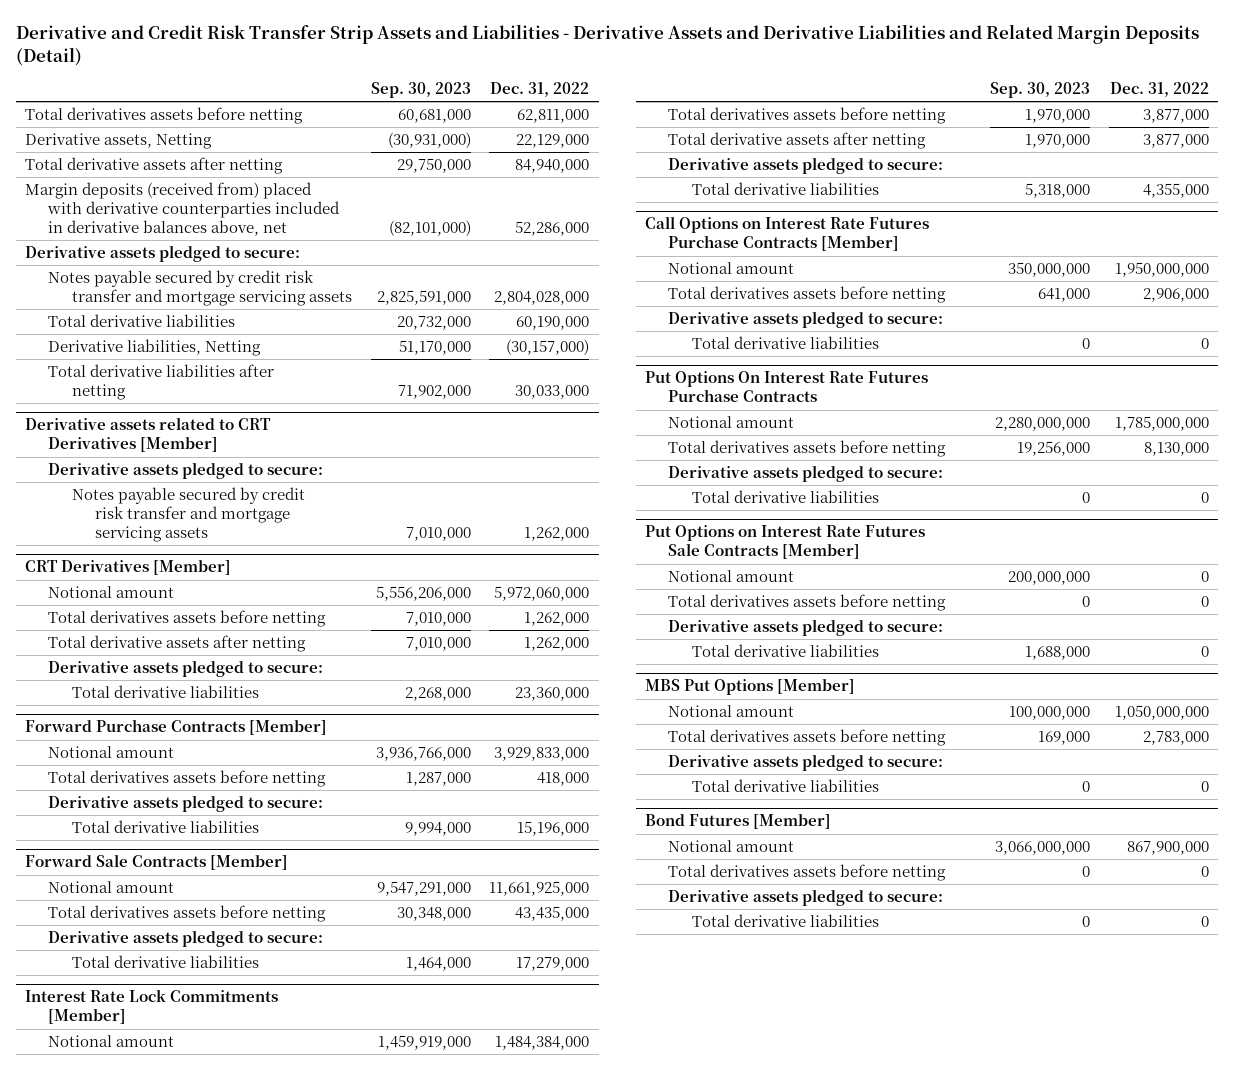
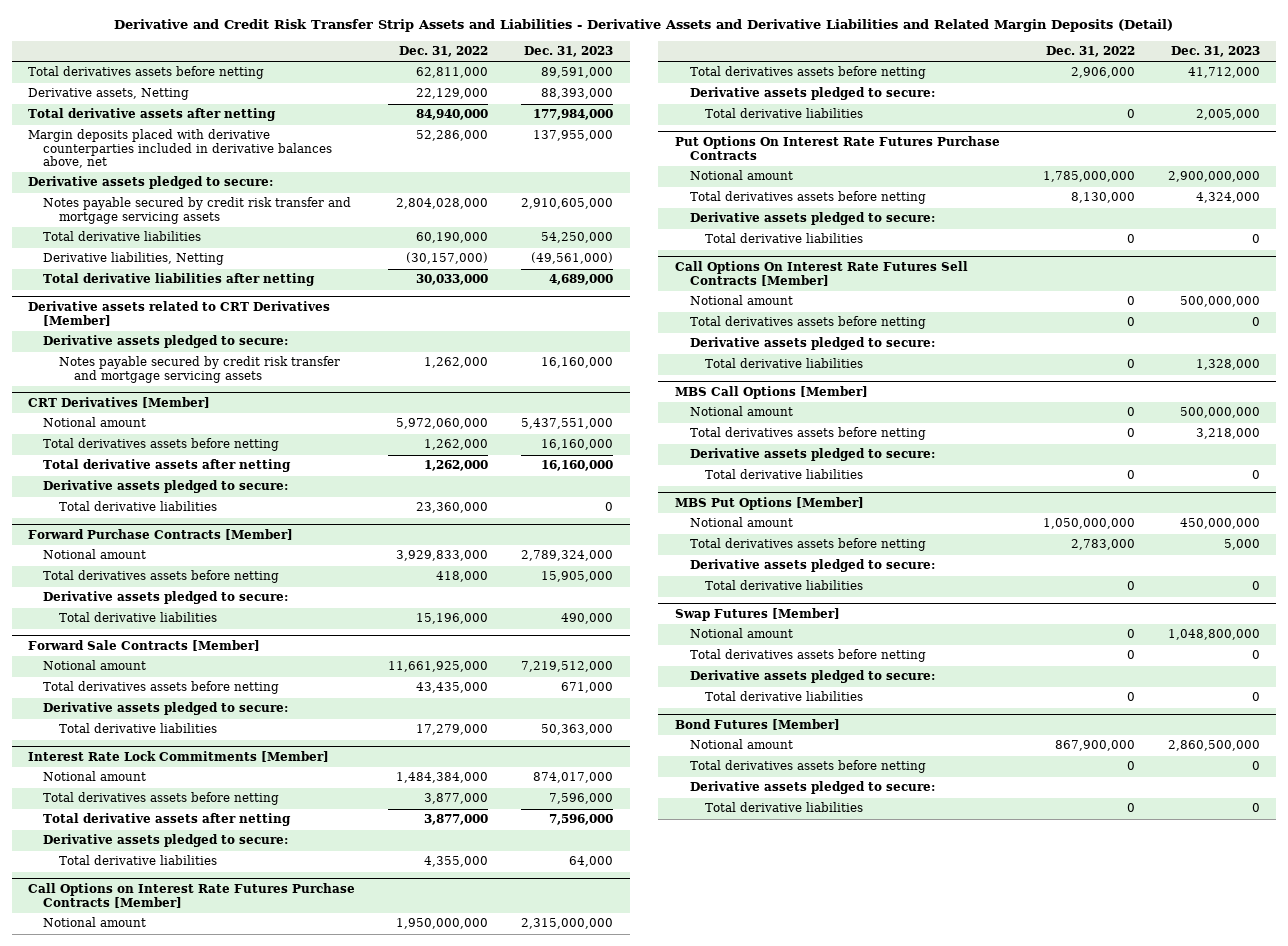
- | Sep. 30, 2023 | Dec. 31, 2022
+ | Dec. 31, 2022 | Dec. 31, 2023
- Margin deposits (received from) placed with derivative counterparties included in derivative balances above, net | (82,101,000) | 52,286,000
+ Margin deposits placed with derivative counterparties included in derivative balances above, net | 52,286,000 | 137,955,000
- Put Options on Interest Rate Futures Sale Contracts [Member]
+ Call Options On Interest Rate Futures Sell Contracts [Member]
+ MBS Call Options [Member]
+ Notional amount | 0 | 500,000,000
+ Total derivatives assets before netting | 0 | 3,218,000
+ Derivative assets pledged to secure:
+ Total derivative liabilities | 0 | 0
+ Swap Futures [Member]
+ Notional amount | 0 | 1,048,800,000
+ Total derivatives assets before netting | 0 | 0
+ Derivative assets pledged to secure:
+ Total derivative liabilities | 0 | 0

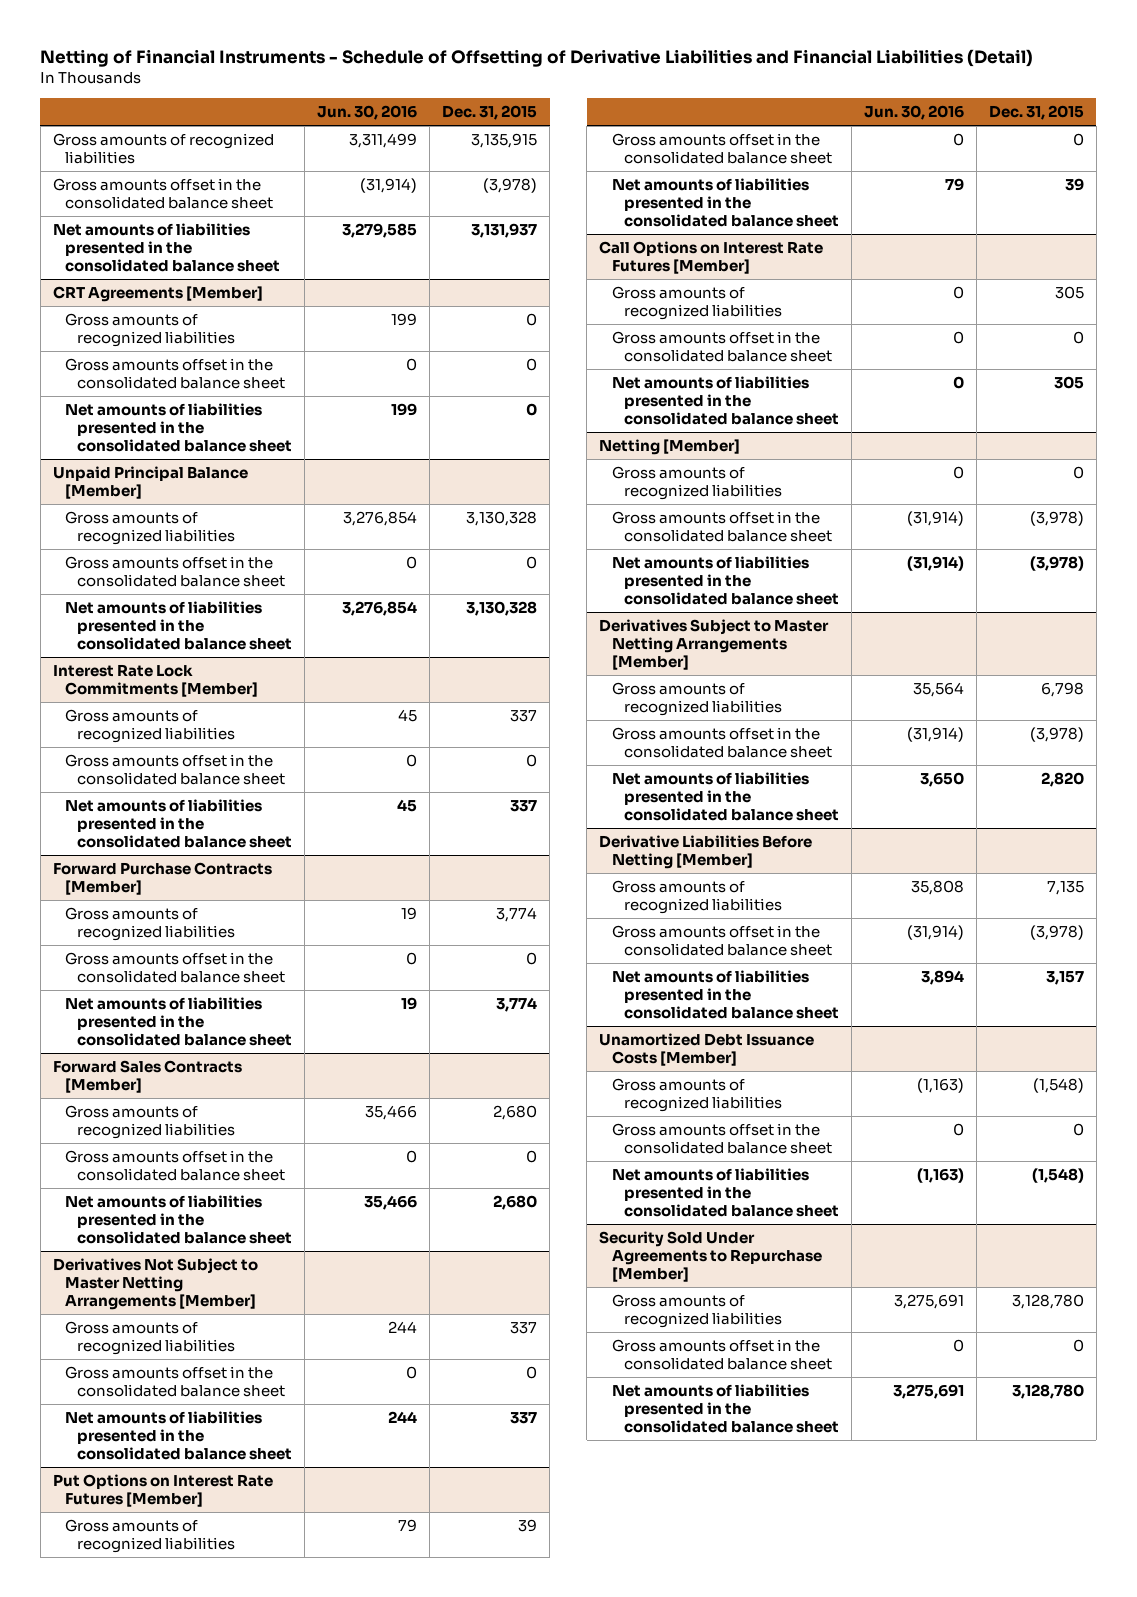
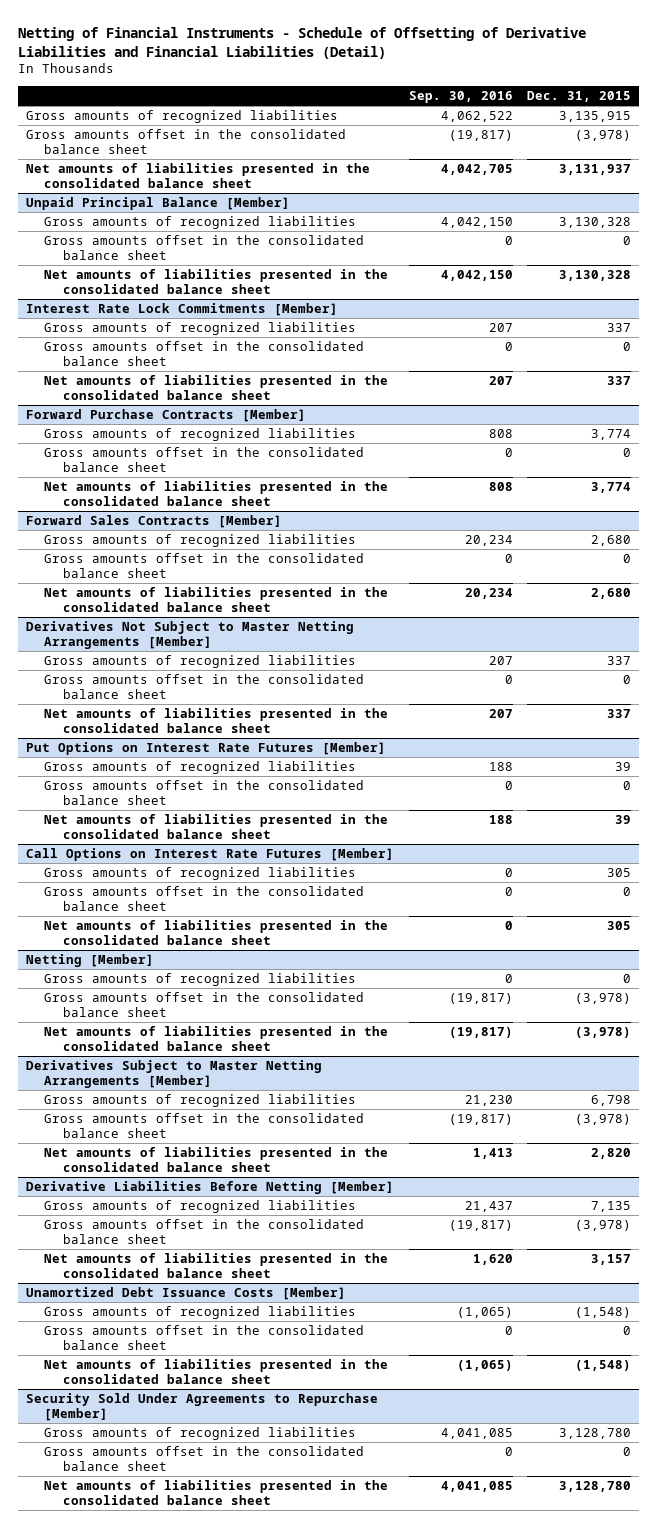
- | Jun. 30, 2016 | Dec. 31, 2015
+ | Sep. 30, 2016 | Dec. 31, 2015
- CRT Agreements [Member]
- Gross amounts of recognized liabilities | 199 | 0
- Gross amounts offset in the consolidated balance sheet | 0 | 0
- Net amounts of liabilities presented in the consolidated balance sheet | 199 | 0

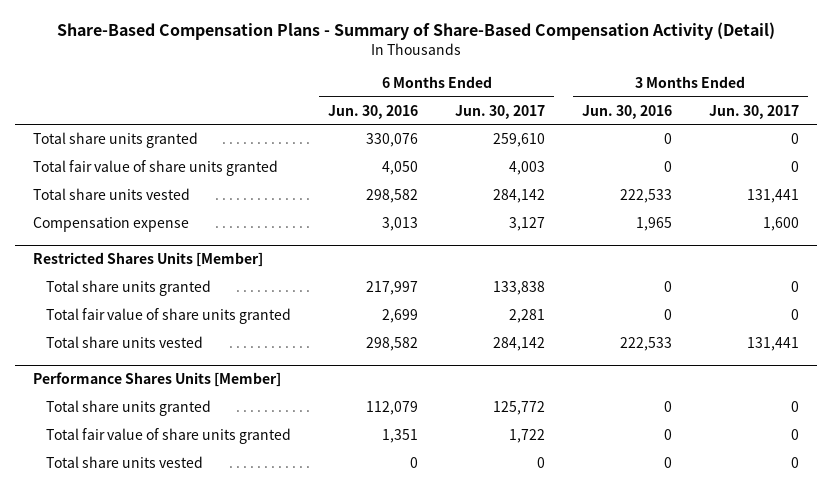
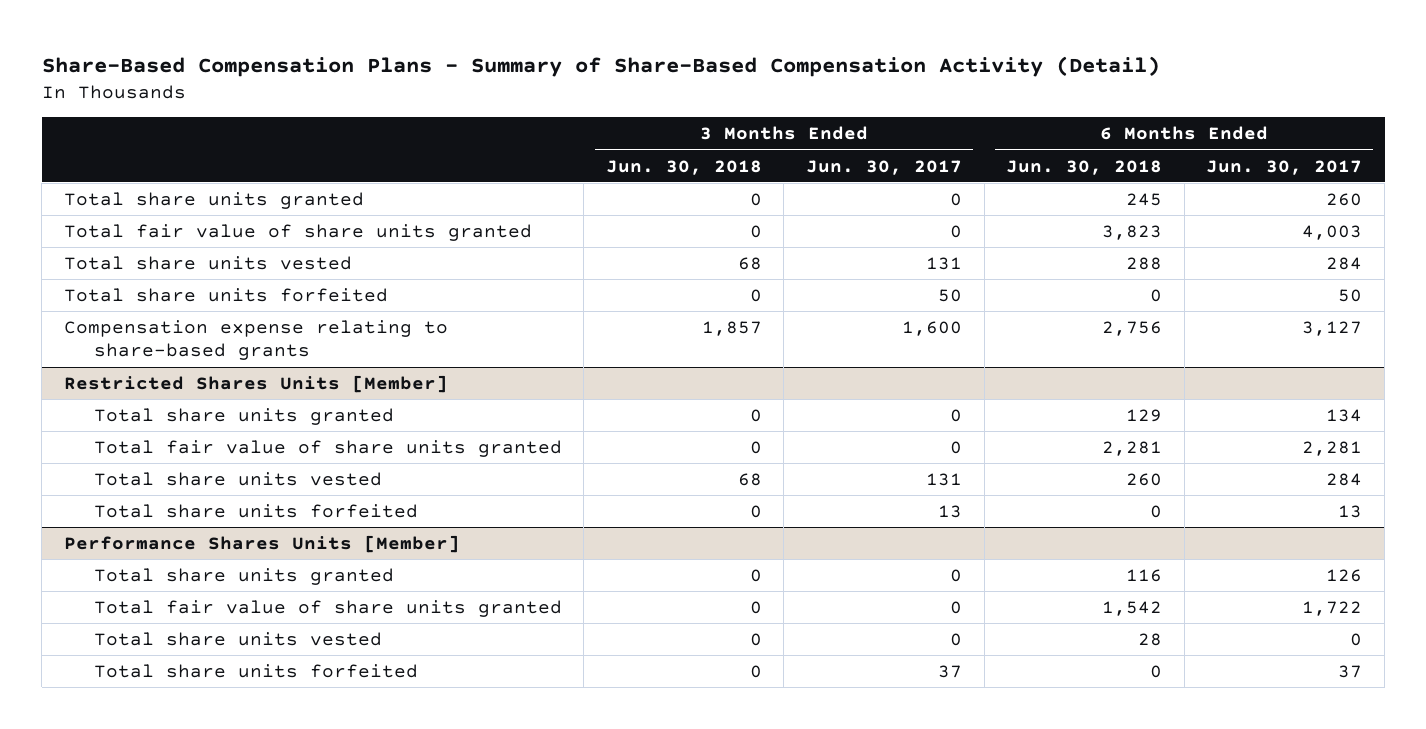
- | 6 Months Ended Jun. 30, 2016 | 6 Months Ended Jun. 30, 2017 | 3 Months Ended Jun. 30, 2016 | 3 Months Ended Jun. 30, 2017
+ | 3 Months Ended Jun. 30, 2018 | 3 Months Ended Jun. 30, 2017 | 6 Months Ended Jun. 30, 2018 | 6 Months Ended Jun. 30, 2017
- Total share units granted | 330,076 | 259,610 | 0 | 0
+ Total share units granted | 0 | 0 | 245 | 260
- Total share units vested | 298,582 | 284,142 | 222,533 | 131,441
- Compensation expense | 3,013 | 3,127 | 1,965 | 1,600
+ Total share units vested | 68 | 131 | 288 | 284
+ Total share units forfeited | 0 | 50 | 0 | 50
+ Compensation expense relating to share-based grants | 1,857 | 1,600 | 2,756 | 3,127
@ Restricted Shares Units [Member]
- Total share units granted | 217,997 | 133,838 | 0 | 0
+ Total share units granted | 0 | 0 | 129 | 134
- Total share units vested | 298,582 | 284,142 | 222,533 | 131,441
+ Total share units vested | 68 | 131 | 260 | 284
+ Total share units forfeited | 0 | 13 | 0 | 13
@ Performance Shares Units [Member]
- Total share units granted | 112,079 | 125,772 | 0 | 0
+ Total share units granted | 0 | 0 | 116 | 126
+ Total share units forfeited | 0 | 37 | 0 | 37

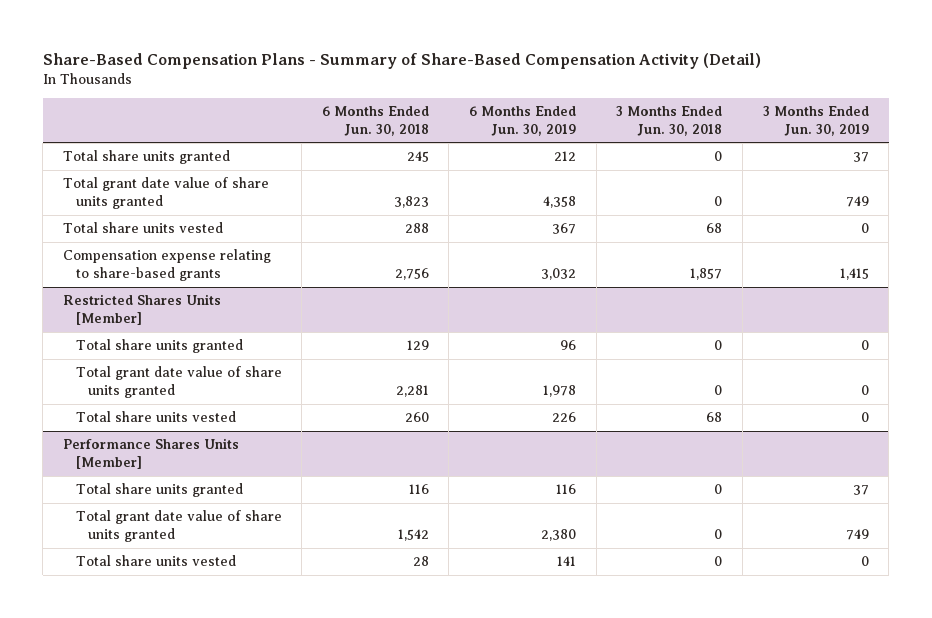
- | 3 Months Ended Jun. 30, 2018 | 3 Months Ended Jun. 30, 2017 | 6 Months Ended Jun. 30, 2018 | 6 Months Ended Jun. 30, 2017
+ | 6 Months Ended Jun. 30, 2018 | 6 Months Ended Jun. 30, 2019 | 3 Months Ended Jun. 30, 2018 | 3 Months Ended Jun. 30, 2019
- Total fair value of share units granted | 0 | 0 | 3,823 | 4,003
+ Total grant date value of share units granted | 3,823 | 4,358 | 0 | 749
- Total share units forfeited | 0 | 50 | 0 | 50
@ Restricted Shares Units [Member]
- Total fair value of share units granted | 0 | 0 | 2,281 | 2,281
+ Total grant date value of share units granted | 2,281 | 1,978 | 0 | 0
- Total share units forfeited | 0 | 13 | 0 | 13
@ Performance Shares Units [Member]
- Total fair value of share units granted | 0 | 0 | 1,542 | 1,722
+ Total grant date value of share units granted | 1,542 | 2,380 | 0 | 749
- Total share units forfeited | 0 | 37 | 0 | 37

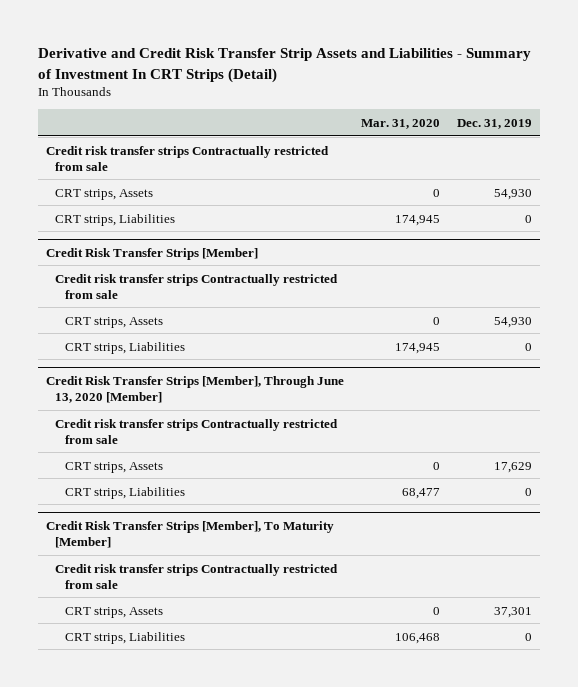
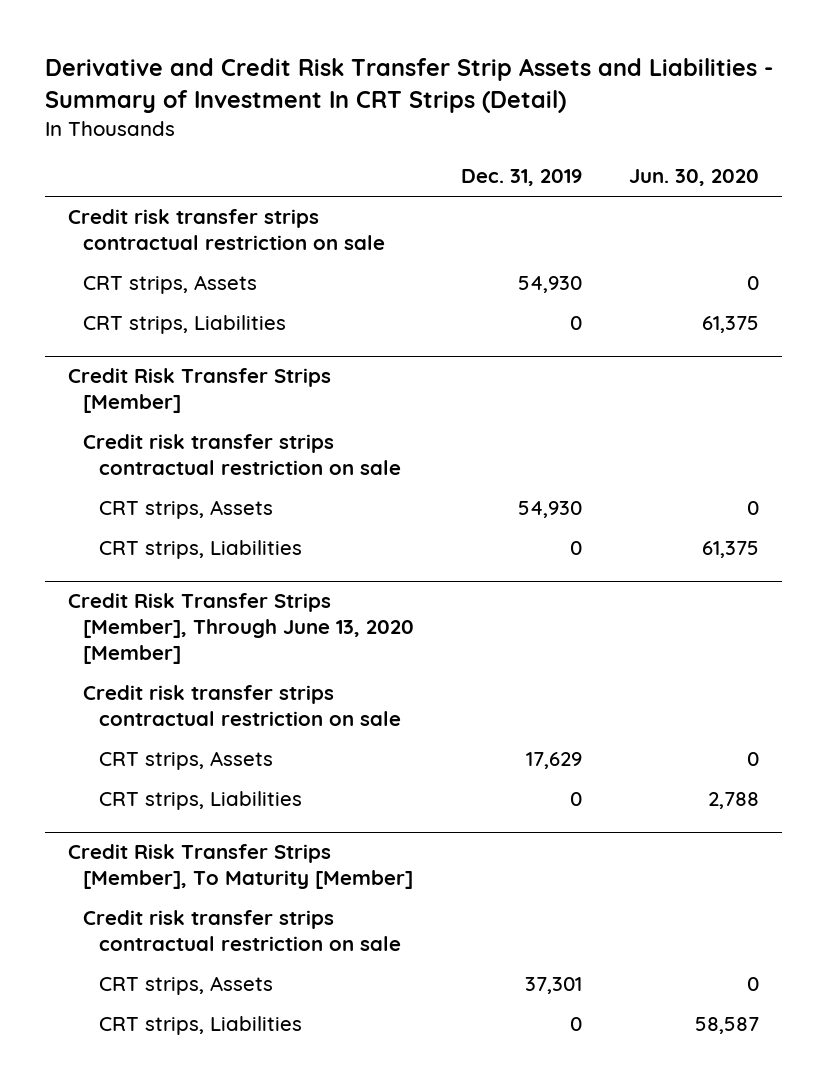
- | Mar. 31, 2020 | Dec. 31, 2019
+ | Dec. 31, 2019 | Jun. 30, 2020
- Credit risk transfer strips Contractually restricted from sale
+ Credit risk transfer strips contractual restriction on sale
@ Credit Risk Transfer Strips [Member]
- Credit risk transfer strips Contractually restricted from sale
+ Credit risk transfer strips contractual restriction on sale
@ Credit Risk Transfer Strips [Member], Through June 13, 2020 [Member]
- Credit risk transfer strips Contractually restricted from sale
+ Credit risk transfer strips contractual restriction on sale
@ Credit Risk Transfer Strips [Member], To Maturity [Member]
- Credit risk transfer strips Contractually restricted from sale
+ Credit risk transfer strips contractual restriction on sale

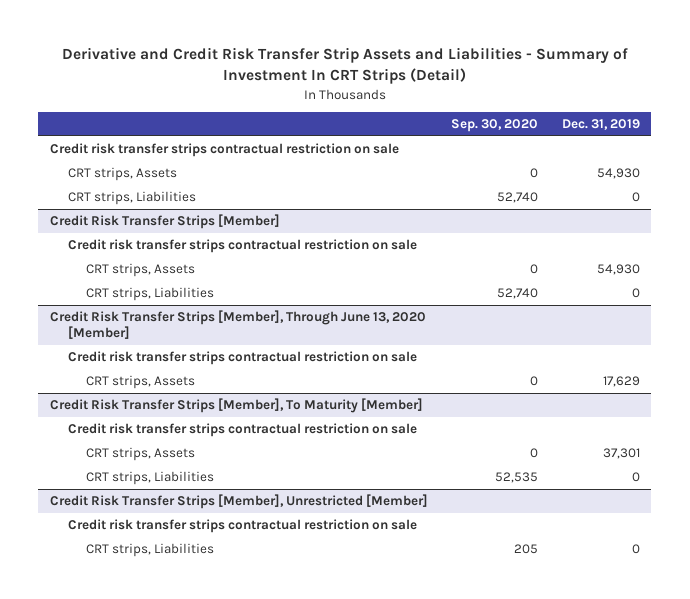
- | Dec. 31, 2019 | Jun. 30, 2020
+ | Sep. 30, 2020 | Dec. 31, 2019
@ Credit Risk Transfer Strips [Member], Through June 13, 2020 [Member]
- CRT strips, Liabilities | 0 | 2,788
+ Credit Risk Transfer Strips [Member], Unrestricted [Member]
+ Credit risk transfer strips contractual restriction on sale
+ CRT strips, Liabilities | 205 | 0

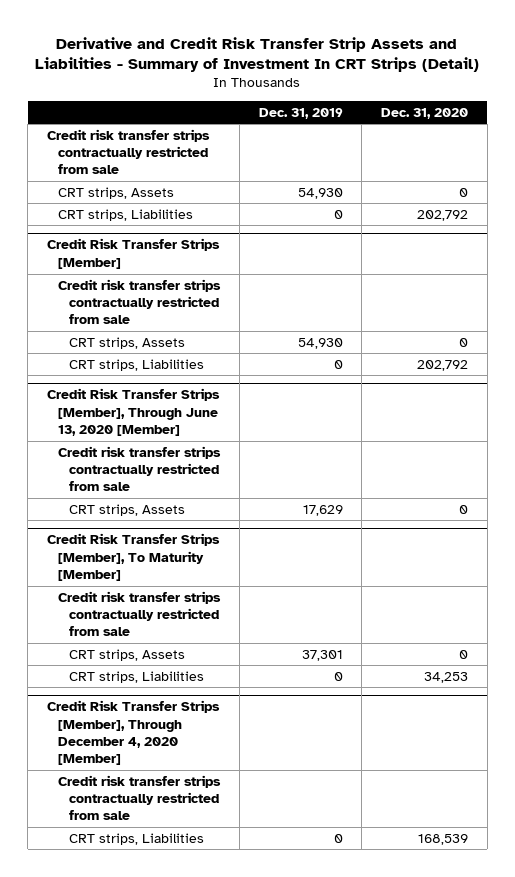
- | Sep. 30, 2020 | Dec. 31, 2019
+ | Dec. 31, 2019 | Dec. 31, 2020
- Credit risk transfer strips contractual restriction on sale
+ Credit risk transfer strips contractually restricted from sale
@ Credit Risk Transfer Strips [Member]
- Credit risk transfer strips contractual restriction on sale
+ Credit risk transfer strips contractually restricted from sale
@ Credit Risk Transfer Strips [Member], Through June 13, 2020 [Member]
- Credit risk transfer strips contractual restriction on sale
+ Credit risk transfer strips contractually restricted from sale
@ Credit Risk Transfer Strips [Member], To Maturity [Member]
- Credit risk transfer strips contractual restriction on sale
+ Credit risk transfer strips contractually restricted from sale
- Credit Risk Transfer Strips [Member], Unrestricted [Member]
- Credit risk transfer strips contractual restriction on sale
+ Credit Risk Transfer Strips [Member], Through December 4, 2020 [Member]
+ Credit risk transfer strips contractually restricted from sale

